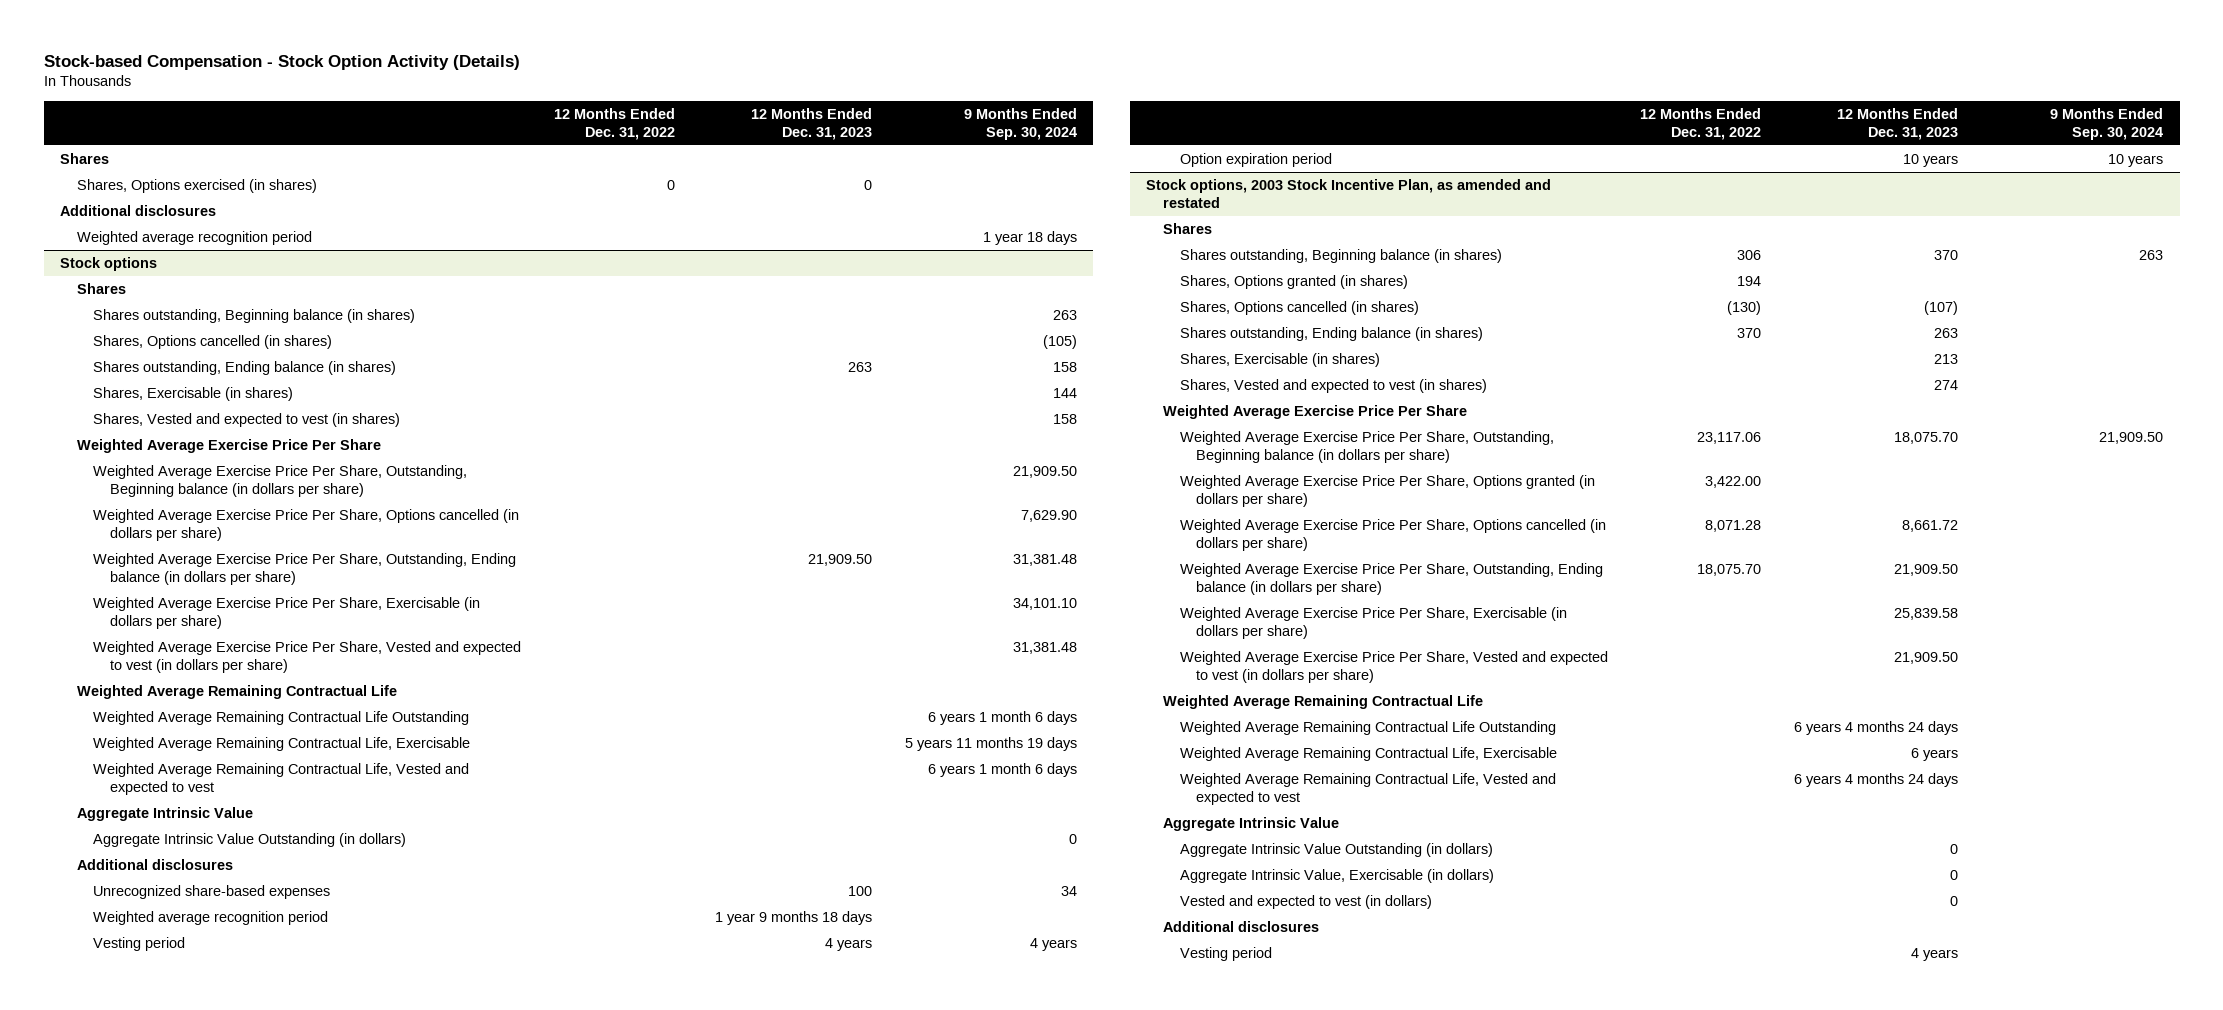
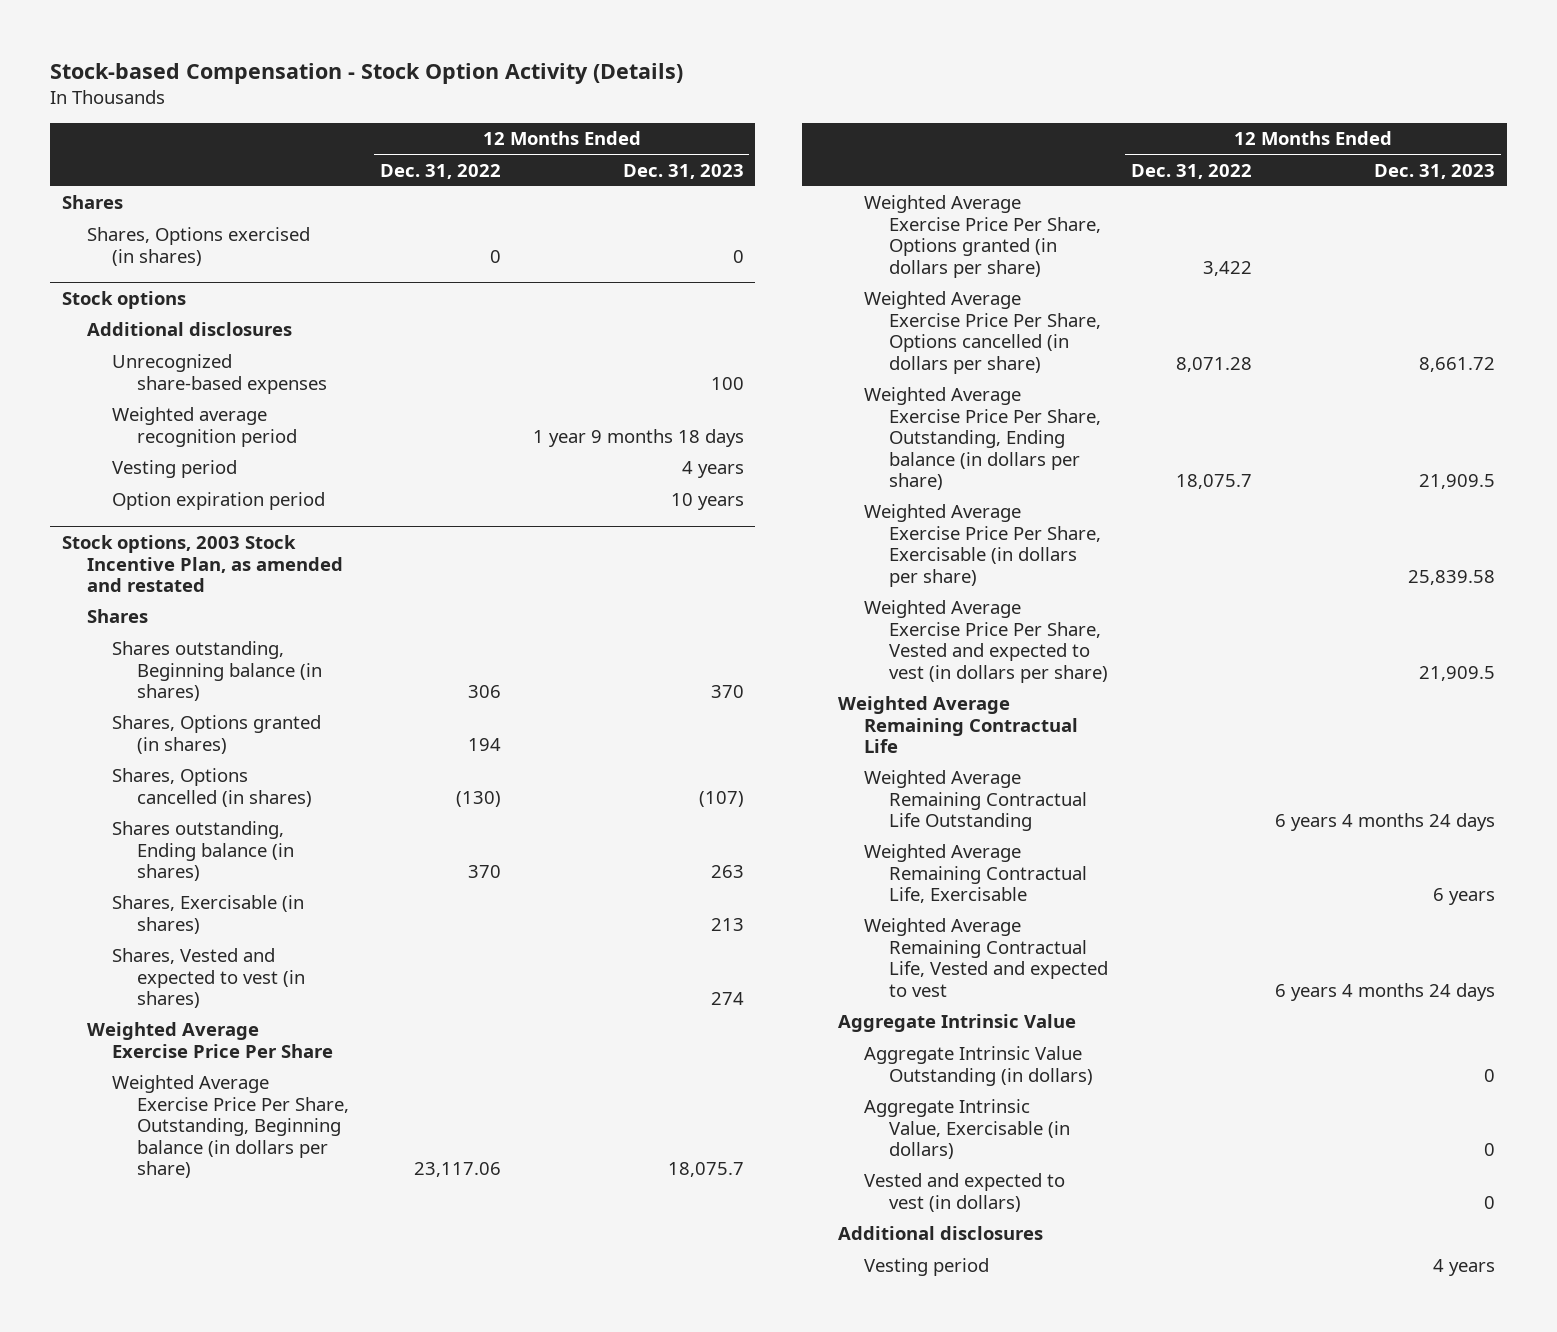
- | 12 Months Ended Dec. 31, 2022 | 12 Months Ended Dec. 31, 2023 | 9 Months Ended Sep. 30, 2024
+ | 12 Months Ended Dec. 31, 2022 | 12 Months Ended Dec. 31, 2023
- Additional disclosures
- Weighted average recognition period | | | 1 year 18 days
@ Stock options
- Shares
- Shares outstanding, Beginning balance (in shares) | | | 263
- Shares, Options cancelled (in shares) | | | (105)
- Shares outstanding, Ending balance (in shares) | | 263 | 158
- Shares, Exercisable (in shares) | | | 144
- Shares, Vested and expected to vest (in shares) | | | 158
- Weighted Average Exercise Price Per Share
- Weighted Average Exercise Price Per Share, Outstanding, Beginning balance (in dollars per share) | | | 21,909.50
- Weighted Average Exercise Price Per Share, Options cancelled (in dollars per share) | | | 7,629.90
- Weighted Average Exercise Price Per Share, Outstanding, Ending balance (in dollars per share) | | 21,909.50 | 31,381.48
- Weighted Average Exercise Price Per Share, Exercisable (in dollars per share) | | | 34,101.10
- Weighted Average Exercise Price Per Share, Vested and expected to vest (in dollars per share) | | | 31,381.48
- Weighted Average Remaining Contractual Life
- Weighted Average Remaining Contractual Life Outstanding | | | 6 years 1 month 6 days
- Weighted Average Remaining Contractual Life, Exercisable | | | 5 years 11 months 19 days
- Weighted Average Remaining Contractual Life, Vested and expected to vest | | | 6 years 1 month 6 days
- Aggregate Intrinsic Value
- Aggregate Intrinsic Value Outstanding (in dollars) | | | 0
@ Stock options, 2003 Stock Incentive Plan, as amended and restated
- Weighted Average Exercise Price Per Share, Outstanding, Beginning balance (in dollars per share) | 23,117.06 | 18,075.70 | 21,909.50
- Weighted Average Exercise Price Per Share, Options granted (in dollars per share) | 3,422.00 | |
+ Weighted Average Exercise Price Per Share, Outstanding, Beginning balance (in dollars per share) | 23,117.06 | 18,075.7
+ Weighted Average Exercise Price Per Share, Options granted (in dollars per share) | 3,422 |
- Weighted Average Exercise Price Per Share, Outstanding, Ending balance (in dollars per share) | 18,075.70 | 21,909.50 |
+ Weighted Average Exercise Price Per Share, Outstanding, Ending balance (in dollars per share) | 18,075.7 | 21,909.5
- Weighted Average Exercise Price Per Share, Vested and expected to vest (in dollars per share) | | 21,909.50 |
+ Weighted Average Exercise Price Per Share, Vested and expected to vest (in dollars per share) | | 21,909.5

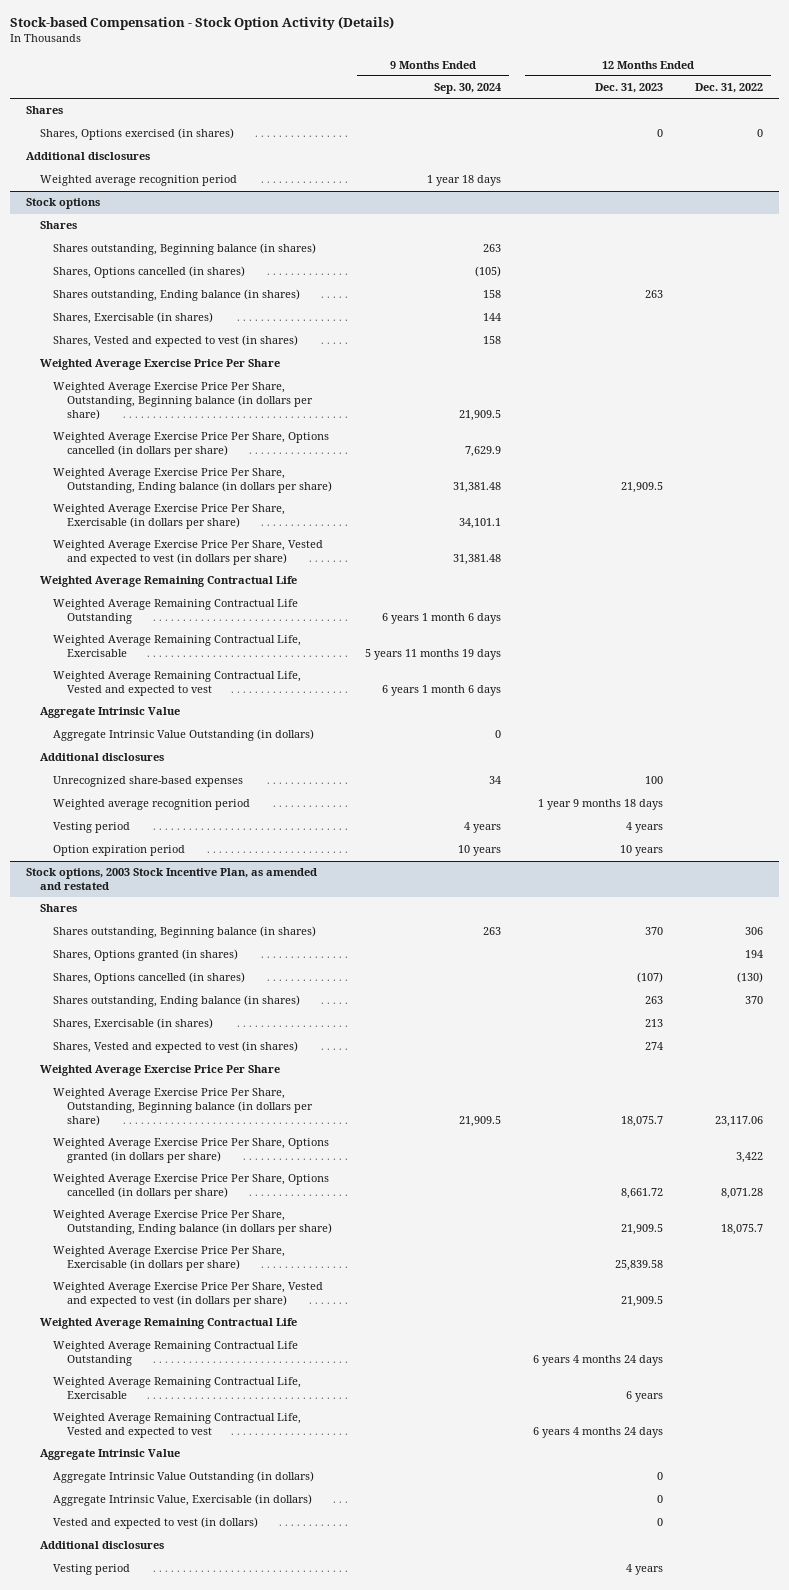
- | 12 Months Ended Dec. 31, 2022 | 12 Months Ended Dec. 31, 2023
+ | 9 Months Ended Sep. 30, 2024 | 12 Months Ended Dec. 31, 2023 | 12 Months Ended Dec. 31, 2022
+ Additional disclosures
+ Weighted average recognition period | 1 year 18 days | |
@ Stock options
+ Shares
+ Shares outstanding, Beginning balance (in shares) | 263 | |
+ Shares, Options cancelled (in shares) | (105) | |
+ Shares outstanding, Ending balance (in shares) | 158 | 263 |
+ Shares, Exercisable (in shares) | 144 | |
+ Shares, Vested and expected to vest (in shares) | 158 | |
+ Weighted Average Exercise Price Per Share
+ Weighted Average Exercise Price Per Share, Outstanding, Beginning balance (in dollars per share) | 21,909.5 | |
+ Weighted Average Exercise Price Per Share, Options cancelled (in dollars per share) | 7,629.9 | |
+ Weighted Average Exercise Price Per Share, Outstanding, Ending balance (in dollars per share) | 31,381.48 | 21,909.5 |
+ Weighted Average Exercise Price Per Share, Exercisable (in dollars per share) | 34,101.1 | |
+ Weighted Average Exercise Price Per Share, Vested and expected to vest (in dollars per share) | 31,381.48 | |
+ Weighted Average Remaining Contractual Life
+ Weighted Average Remaining Contractual Life Outstanding | 6 years 1 month 6 days | |
+ Weighted Average Remaining Contractual Life, Exercisable | 5 years 11 months 19 days | |
+ Weighted Average Remaining Contractual Life, Vested and expected to vest | 6 years 1 month 6 days | |
+ Aggregate Intrinsic Value
+ Aggregate Intrinsic Value Outstanding (in dollars) | 0 | |

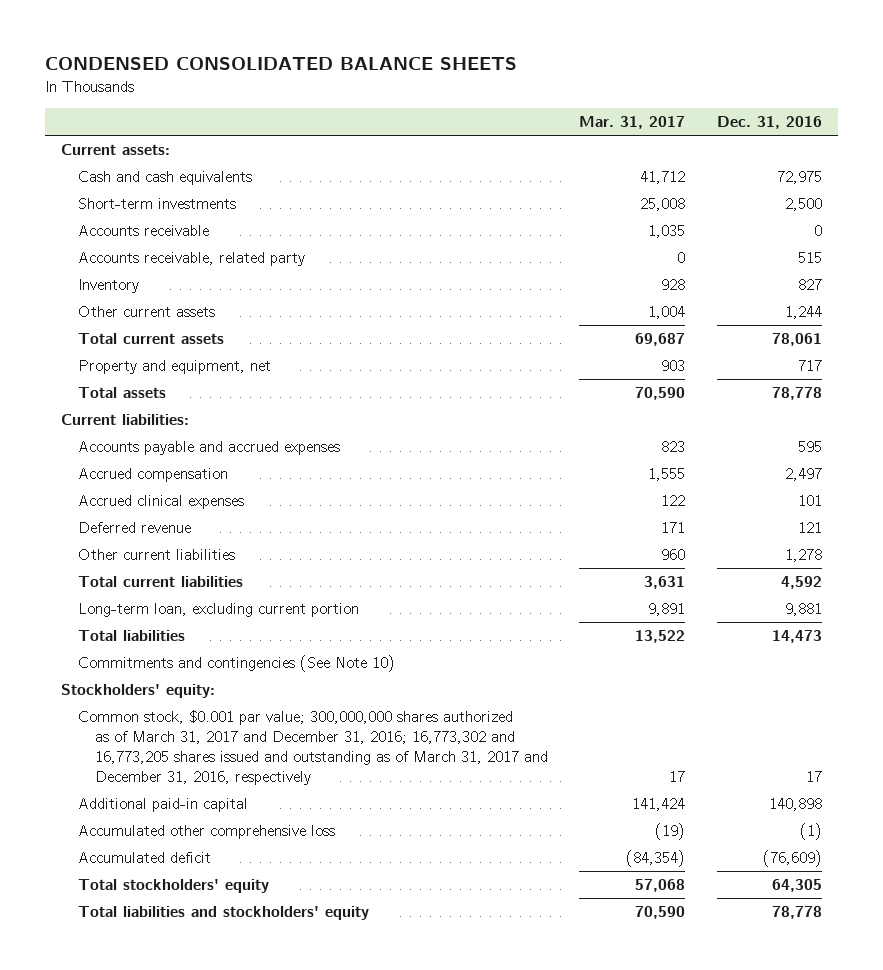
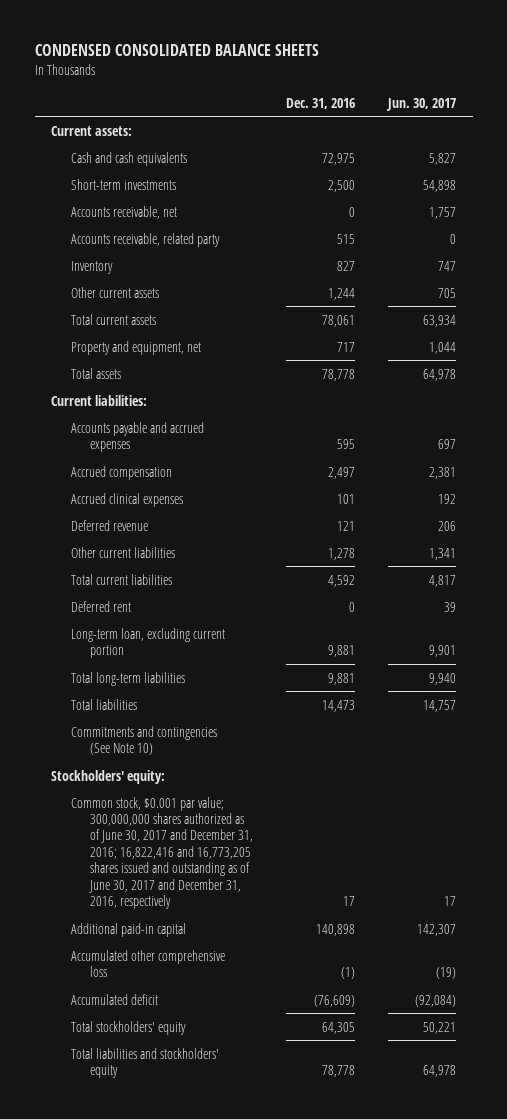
- | Mar. 31, 2017 | Dec. 31, 2016
+ | Dec. 31, 2016 | Jun. 30, 2017
- Accounts receivable | 1,035 | 0
+ Accounts receivable, net | 0 | 1,757
+ Deferred rent | 0 | 39
+ Total long-term liabilities | 9,881 | 9,940
- Common stock, $0.001 par value; 300,000,000 shares authorized as of March 31, 2017 and December 31, 2016; 16,773,302 and 16,773,205 shares issued and outstanding as of March 31, 2017 and December 31, 2016, respectively | 17 | 17
+ Common stock, $0.001 par value; 300,000,000 shares authorized as of June 30, 2017 and December 31, 2016; 16,822,416 and 16,773,205 shares issued and outstanding as of June 30, 2017 and December 31, 2016, respectively | 17 | 17

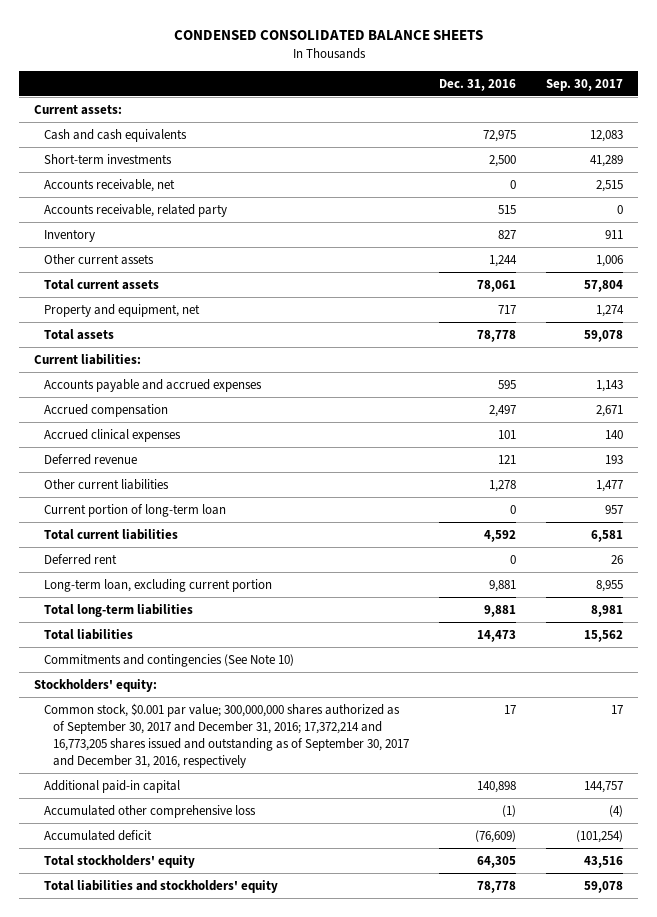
- | Dec. 31, 2016 | Jun. 30, 2017
+ | Dec. 31, 2016 | Sep. 30, 2017
+ Current portion of long-term loan | 0 | 957
- Common stock, $0.001 par value; 300,000,000 shares authorized as of June 30, 2017 and December 31, 2016; 16,822,416 and 16,773,205 shares issued and outstanding as of June 30, 2017 and December 31, 2016, respectively | 17 | 17
+ Common stock, $0.001 par value; 300,000,000 shares authorized as of September 30, 2017 and December 31, 2016; 17,372,214 and 16,773,205 shares issued and outstanding as of September 30, 2017 and December 31, 2016, respectively | 17 | 17

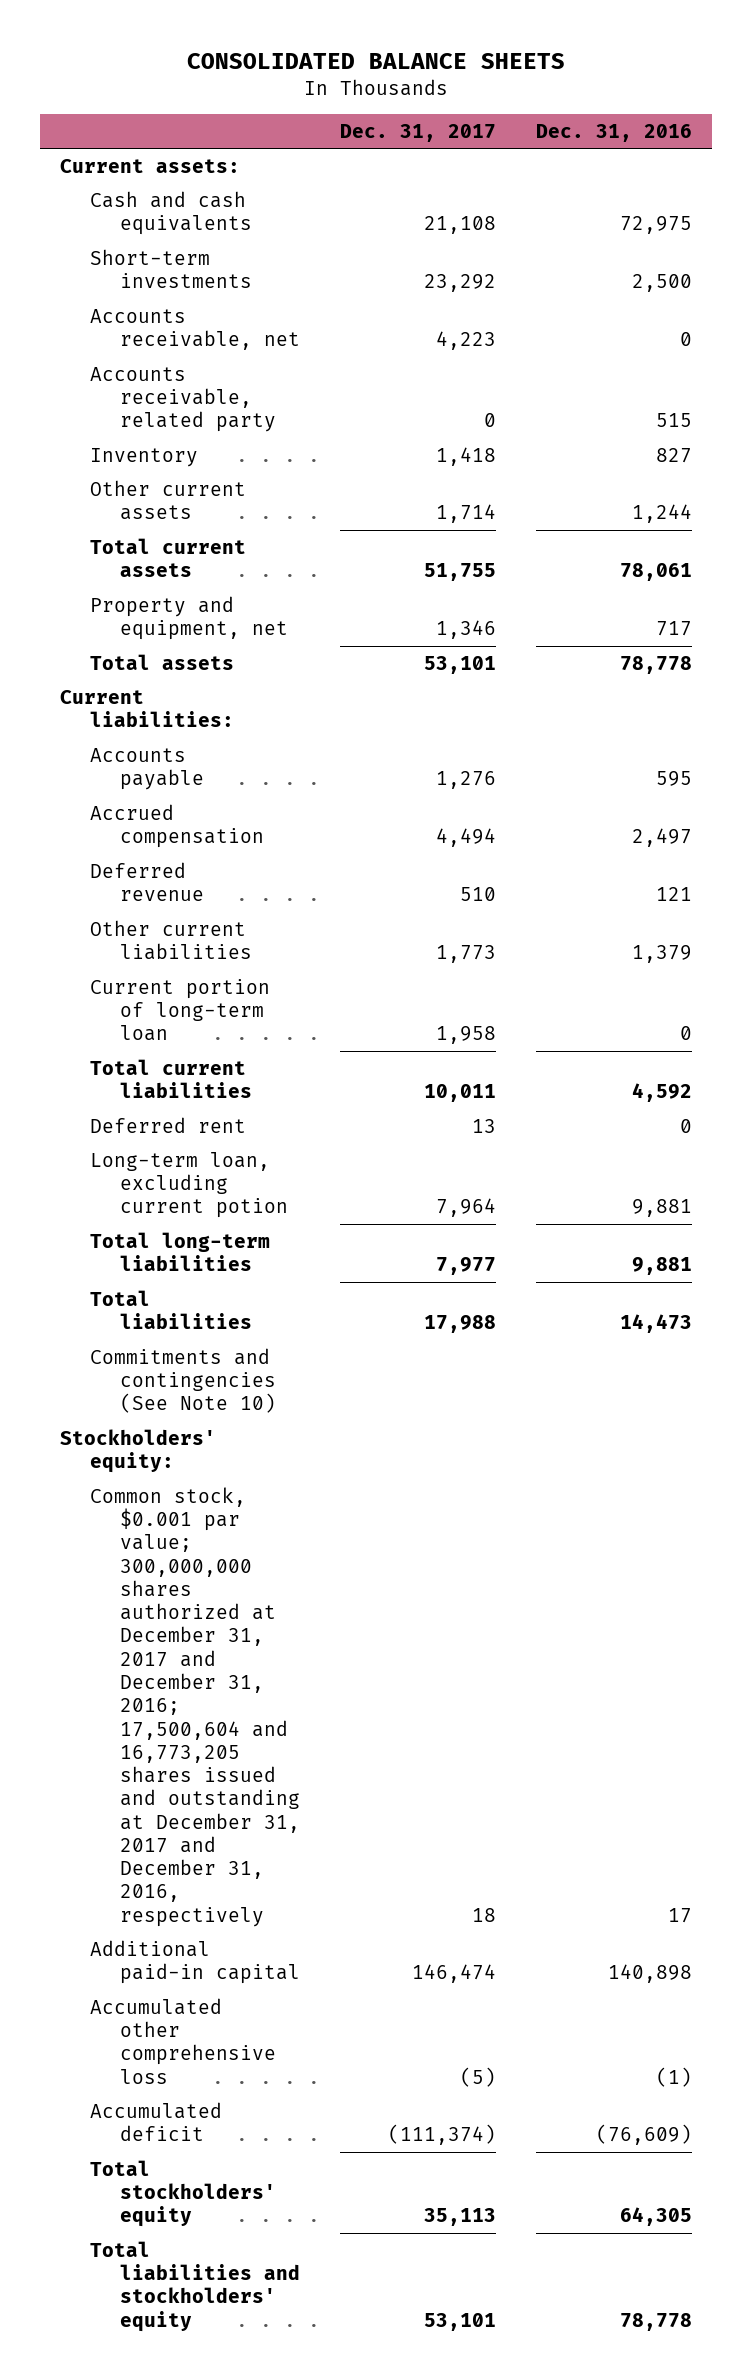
- CONDENSED CONSOLIDATED BALANCE SHEETS
+ CONSOLIDATED BALANCE SHEETS
- | Dec. 31, 2016 | Sep. 30, 2017
+ | Dec. 31, 2017 | Dec. 31, 2016
- Accounts payable and accrued expenses | 595 | 1,143
+ Accounts payable | 1,276 | 595
- Accrued clinical expenses | 101 | 140
- Other current liabilities | 1,278 | 1,477
+ Other current liabilities | 1,773 | 1,379
- Long-term loan, excluding current portion | 9,881 | 8,955
+ Long-term loan, excluding current potion | 7,964 | 9,881
- Common stock, $0.001 par value; 300,000,000 shares authorized as of September 30, 2017 and December 31, 2016; 17,372,214 and 16,773,205 shares issued and outstanding as of September 30, 2017 and December 31, 2016, respectively | 17 | 17
+ Common stock, $0.001 par value; 300,000,000 shares authorized at December 31, 2017 and December 31, 2016; 17,500,604 and 16,773,205 shares issued and outstanding at December 31, 2017 and December 31, 2016, respectively | 18 | 17

